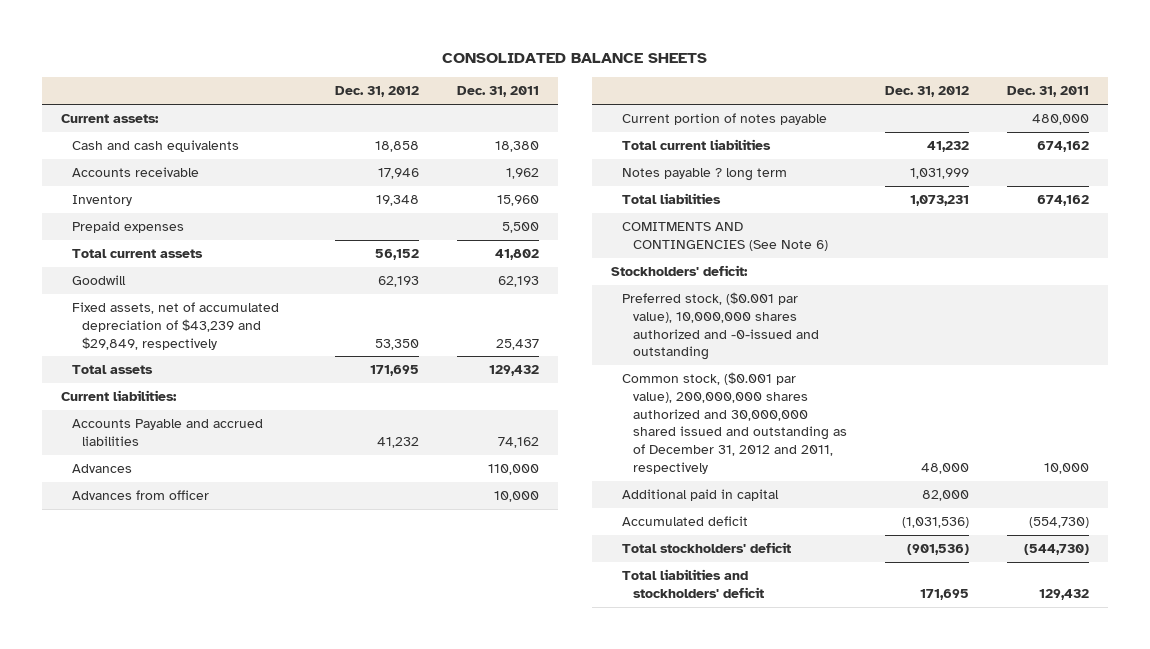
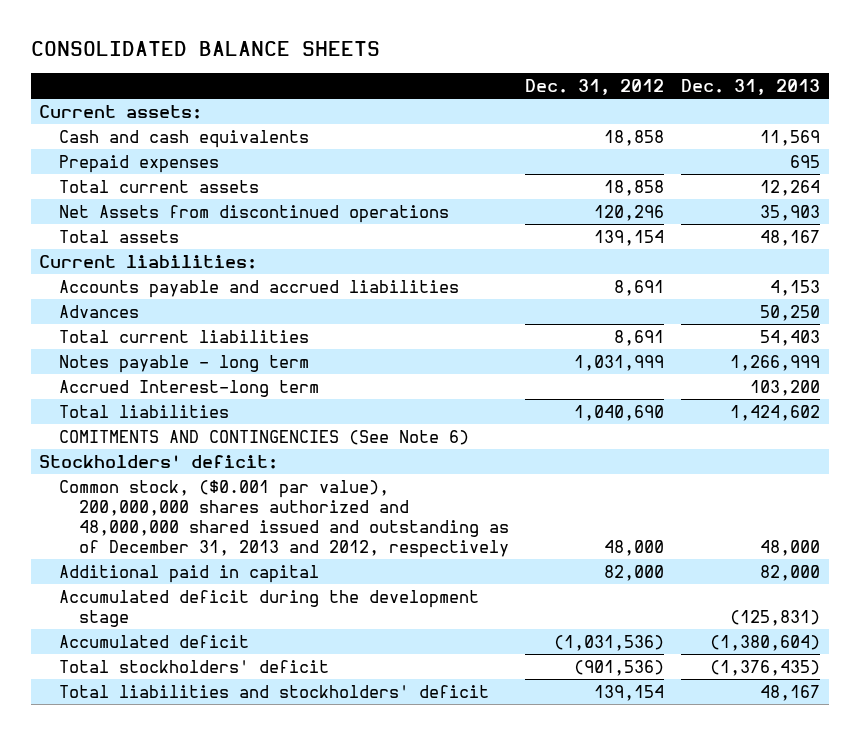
- | Dec. 31, 2012 | Dec. 31, 2011
+ | Dec. 31, 2012 | Dec. 31, 2013
- Accounts receivable | 17,946 | 1,962
- Inventory | 19,348 | 15,960
- Total current assets | 56,152 | 41,802
- Goodwill | 62,193 | 62,193
- Fixed assets, net of accumulated depreciation of $43,239 and $29,849, respectively | 53,350 | 25,437
- Total assets | 171,695 | 129,432
+ Total current assets | 18,858 | 12,264
+ Net Assets from discontinued operations | 120,296 | 35,903
+ Total assets | 139,154 | 48,167
- Accounts Payable and accrued liabilities | 41,232 | 74,162
+ Accounts payable and accrued liabilities | 8,691 | 4,153
- Advances from officer | | 10,000
- Current portion of notes payable | | 480,000
- Total current liabilities | 41,232 | 674,162
- Notes payable ? long term | 1,031,999 |
- Total liabilities | 1,073,231 | 674,162
+ Total current liabilities | 8,691 | 54,403
+ Notes payable - long term | 1,031,999 | 1,266,999
+ Accrued Interest-long term | | 103,200
+ Total liabilities | 1,040,690 | 1,424,602
- Preferred stock, ($0.001 par value), 10,000,000 shares authorized and -0-issued and outstanding
- Common stock, ($0.001 par value), 200,000,000 shares authorized and 30,000,000 shared issued and outstanding as of December 31, 2012 and 2011, respectively | 48,000 | 10,000
+ Common stock, ($0.001 par value), 200,000,000 shares authorized and 48,000,000 shared issued and outstanding as of December 31, 2013 and 2012, respectively | 48,000 | 48,000
+ Accumulated deficit during the development stage | | (125,831)
- Total liabilities and stockholders' deficit | 171,695 | 129,432
+ Total liabilities and stockholders' deficit | 139,154 | 48,167

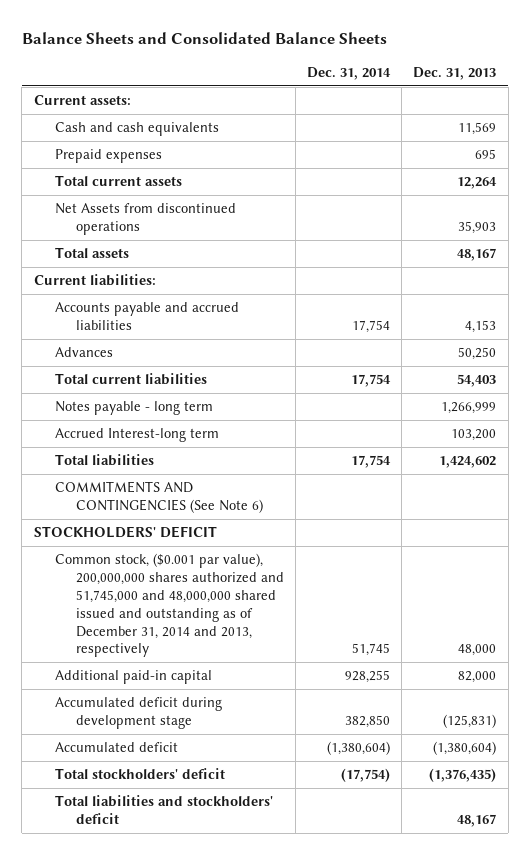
- CONSOLIDATED BALANCE SHEETS
+ Balance Sheets and Consolidated Balance Sheets
- | Dec. 31, 2012 | Dec. 31, 2013
+ | Dec. 31, 2014 | Dec. 31, 2013
- COMITMENTS AND CONTINGENCIES (See Note 6)
- Stockholders' deficit:
- Common stock, ($0.001 par value), 200,000,000 shares authorized and 48,000,000 shared issued and outstanding as of December 31, 2013 and 2012, respectively | 48,000 | 48,000
- Additional paid in capital | 82,000 | 82,000
- Accumulated deficit during the development stage | | (125,831)
+ COMMITMENTS AND CONTINGENCIES (See Note 6)
+ STOCKHOLDERS' DEFICIT
+ Common stock, ($0.001 par value), 200,000,000 shares authorized and 51,745,000 and 48,000,000 shared issued and outstanding as of December 31, 2014 and 2013, respectively | 51,745 | 48,000
+ Additional paid-in capital | 928,255 | 82,000
+ Accumulated deficit during development stage | 382,850 | (125,831)

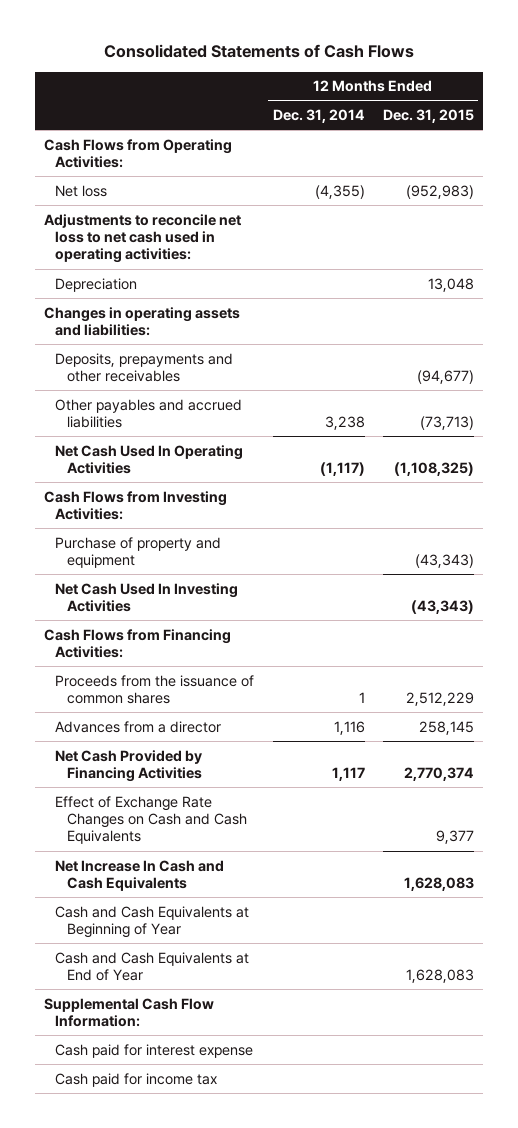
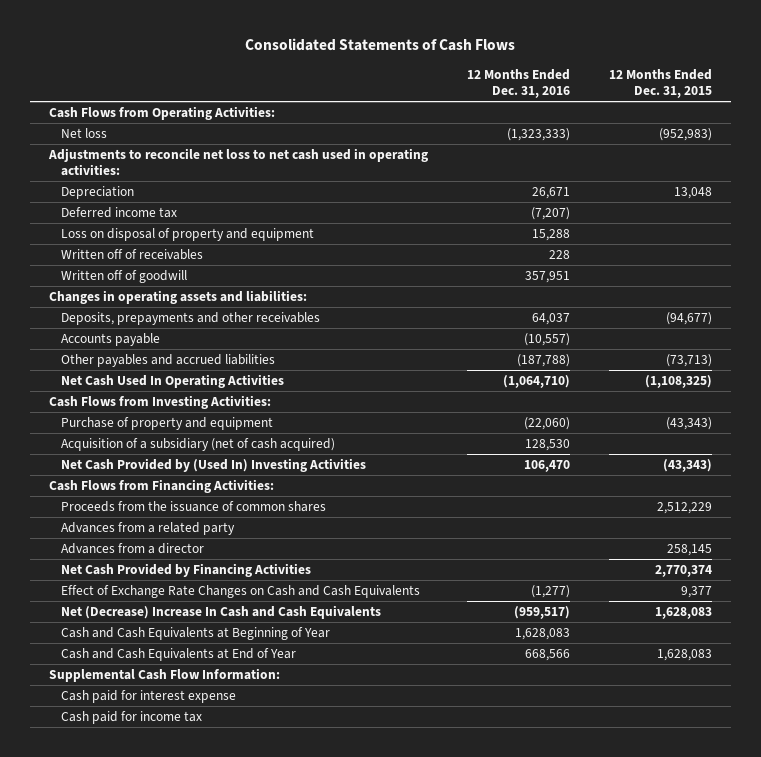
- | 12 Months Ended Dec. 31, 2014 | 12 Months Ended Dec. 31, 2015
+ | 12 Months Ended Dec. 31, 2016 | 12 Months Ended Dec. 31, 2015
+ Deferred income tax | (7,207) |
+ Loss on disposal of property and equipment | 15,288 |
+ Written off of receivables | 228 |
+ Written off of goodwill | 357,951 |
+ Accounts payable | (10,557) |
- Net Cash Used In Investing Activities | | (43,343)
+ Acquisition of a subsidiary (net of cash acquired) | 128,530 |
+ Net Cash Provided by (Used In) Investing Activities | 106,470 | (43,343)
+ Advances from a related party
- Net Increase In Cash and Cash Equivalents | | 1,628,083
+ Net (Decrease) Increase In Cash and Cash Equivalents | (959,517) | 1,628,083

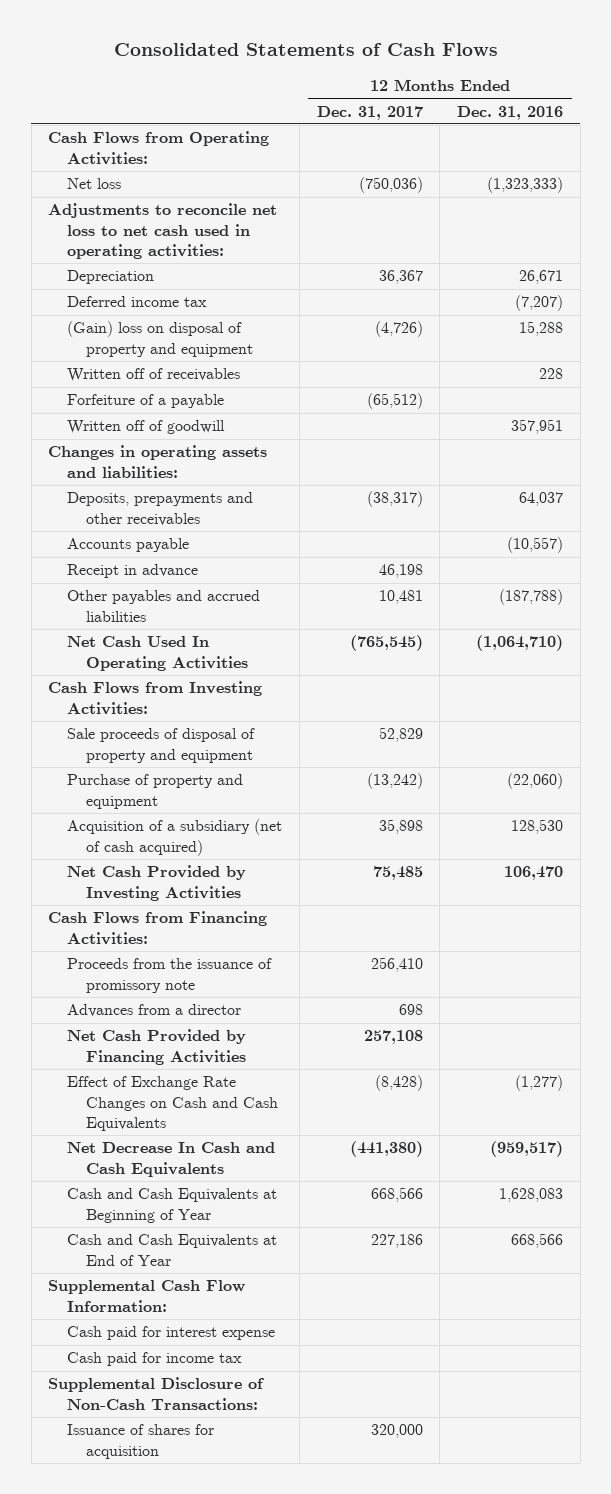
- | 12 Months Ended Dec. 31, 2016 | 12 Months Ended Dec. 31, 2015
+ | 12 Months Ended Dec. 31, 2017 | 12 Months Ended Dec. 31, 2016
- Loss on disposal of property and equipment | 15,288 |
+ (Gain) loss on disposal of property and equipment | (4,726) | 15,288
+ Forfeiture of a payable | (65,512) |
+ Receipt in advance | 46,198 |
+ Sale proceeds of disposal of property and equipment | 52,829 |
- Net Cash Provided by (Used In) Investing Activities | 106,470 | (43,343)
+ Net Cash Provided by Investing Activities | 75,485 | 106,470
- Proceeds from the issuance of common shares | | 2,512,229
- Advances from a related party
+ Proceeds from the issuance of promissory note | 256,410 |
- Net (Decrease) Increase In Cash and Cash Equivalents | (959,517) | 1,628,083
+ Net Decrease In Cash and Cash Equivalents | (441,380) | (959,517)
+ Supplemental Disclosure of Non-Cash Transactions:
+ Issuance of shares for acquisition | 320,000 |

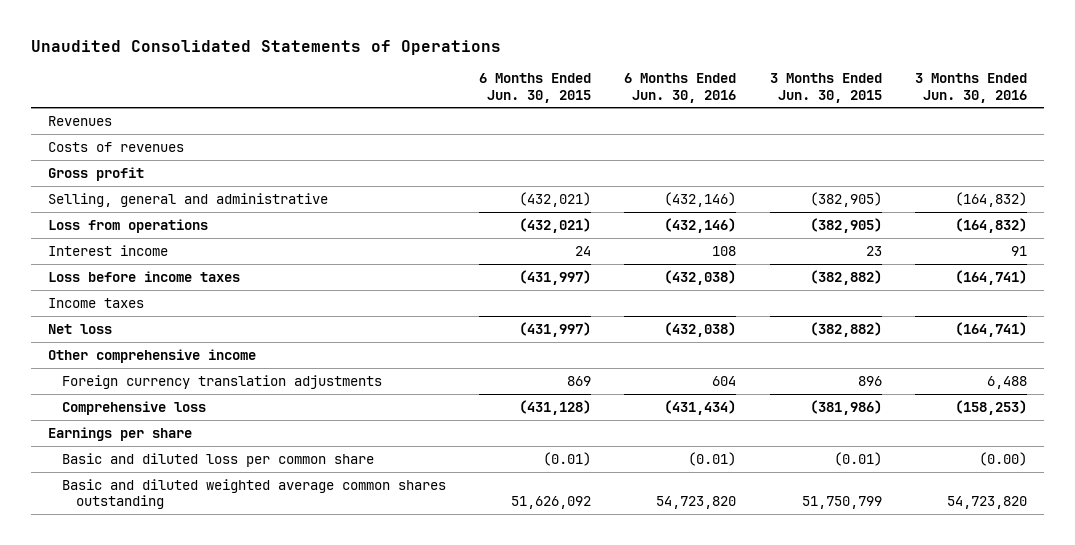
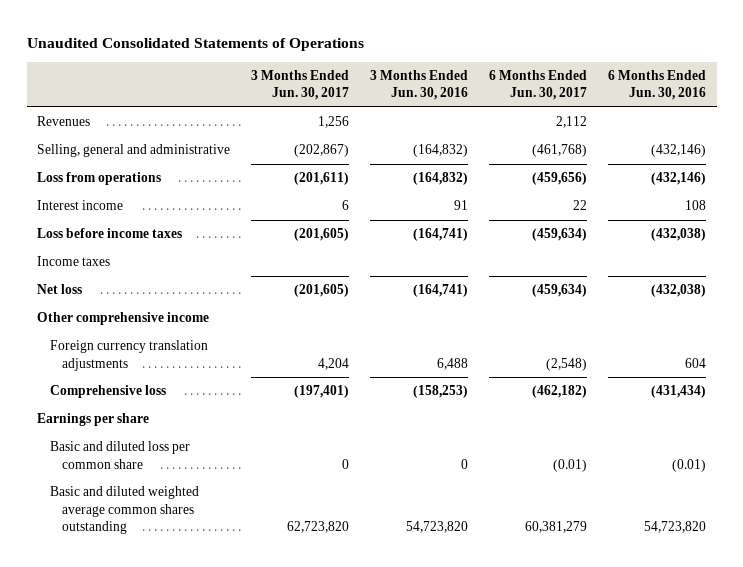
- | 6 Months Ended Jun. 30, 2015 | 6 Months Ended Jun. 30, 2016 | 3 Months Ended Jun. 30, 2015 | 3 Months Ended Jun. 30, 2016
+ | 3 Months Ended Jun. 30, 2017 | 3 Months Ended Jun. 30, 2016 | 6 Months Ended Jun. 30, 2017 | 6 Months Ended Jun. 30, 2016
- Costs of revenues
- Gross profit
- Basic and diluted loss per common share | (0.01) | (0.01) | (0.01) | (0.00)
+ Basic and diluted loss per common share | 0 | 0 | (0.01) | (0.01)

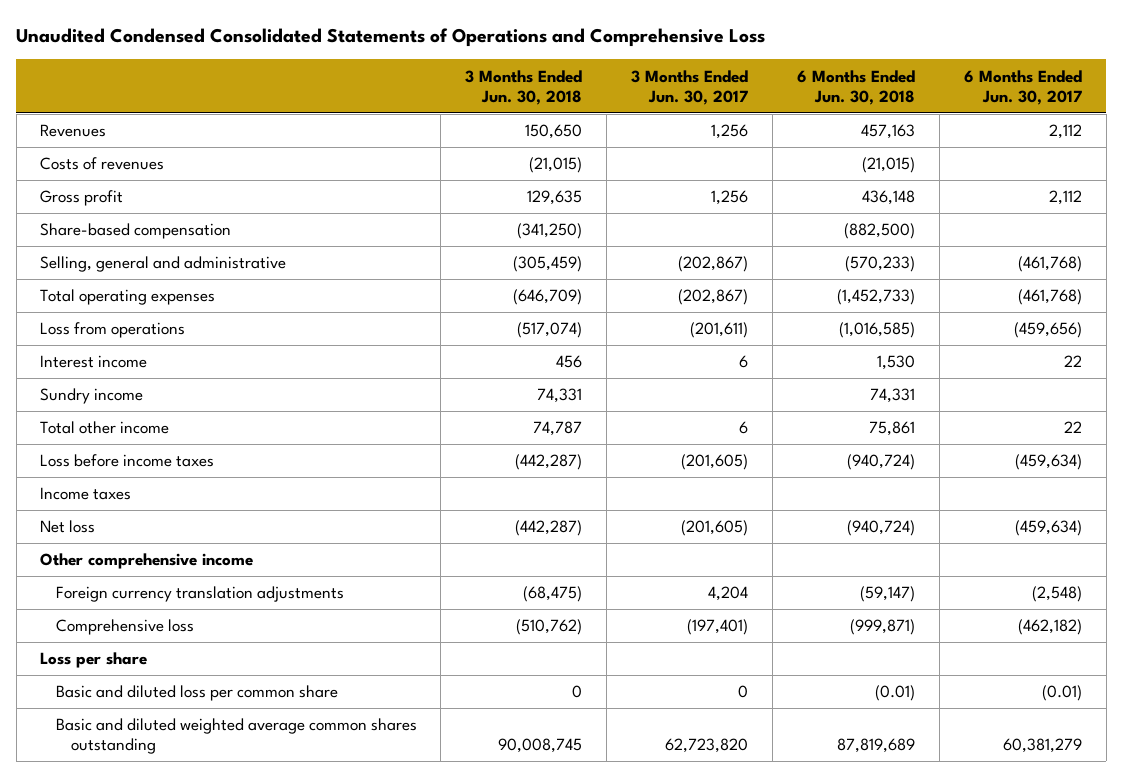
- Unaudited Consolidated Statements of Operations
+ Unaudited Condensed Consolidated Statements of Operations and Comprehensive Loss
- | 3 Months Ended Jun. 30, 2017 | 3 Months Ended Jun. 30, 2016 | 6 Months Ended Jun. 30, 2017 | 6 Months Ended Jun. 30, 2016
+ | 3 Months Ended Jun. 30, 2018 | 3 Months Ended Jun. 30, 2017 | 6 Months Ended Jun. 30, 2018 | 6 Months Ended Jun. 30, 2017
+ Costs of revenues | (21,015) | | (21,015) |
+ Gross profit | 129,635 | 1,256 | 436,148 | 2,112
+ Share-based compensation | (341,250) | | (882,500) |
+ Total operating expenses | (646,709) | (202,867) | (1,452,733) | (461,768)
+ Sundry income | 74,331 | | 74,331 |
+ Total other income | 74,787 | 6 | 75,861 | 22
- Earnings per share
+ Loss per share

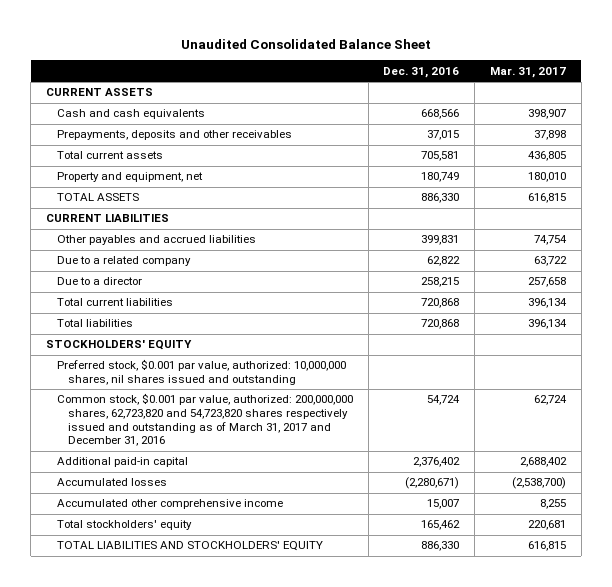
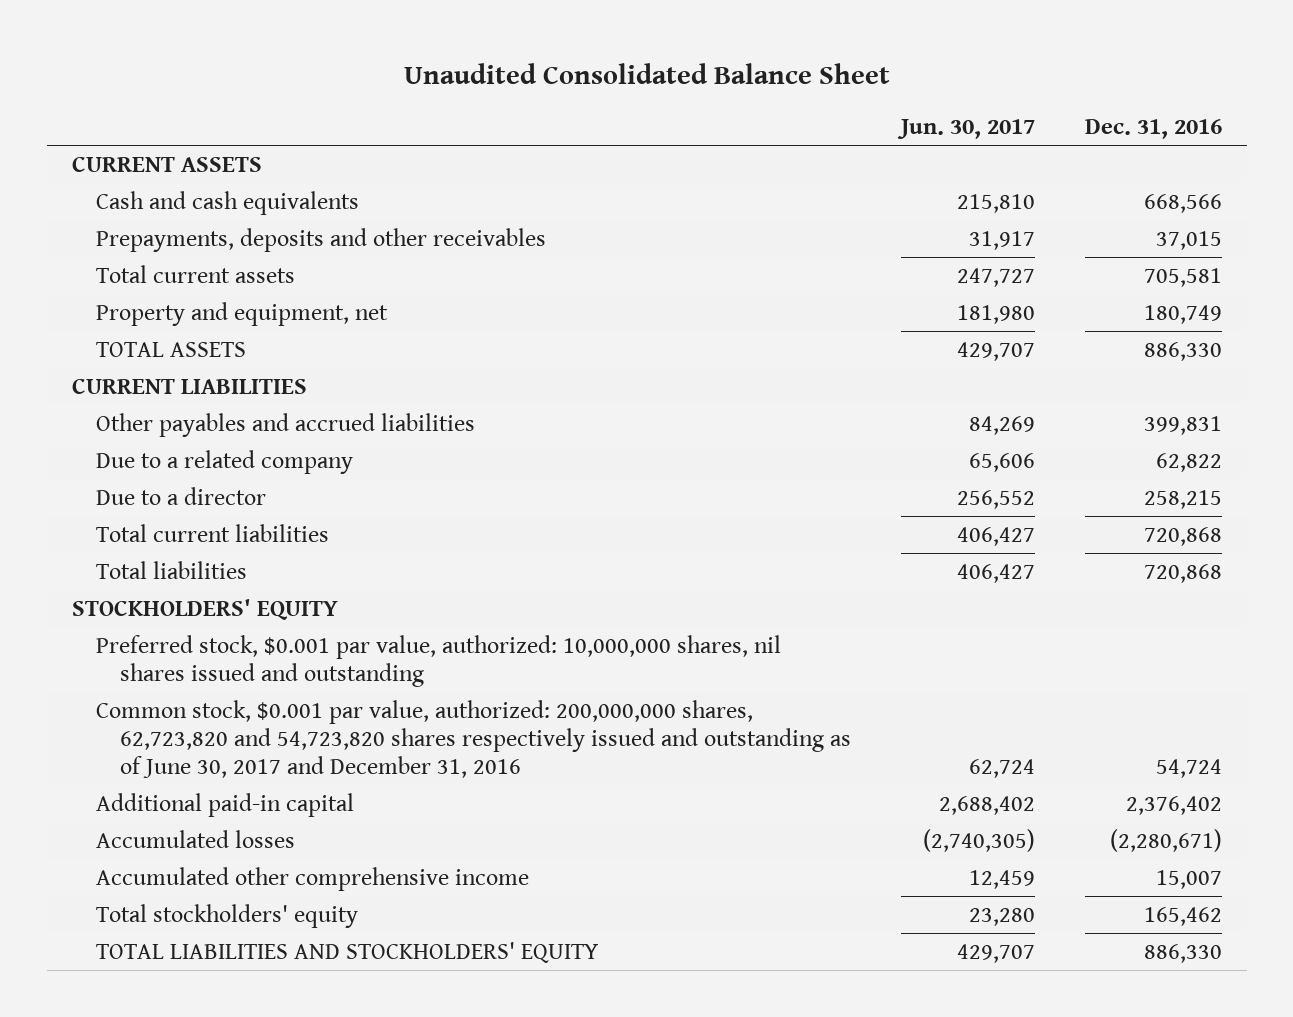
- | Dec. 31, 2016 | Mar. 31, 2017
+ | Jun. 30, 2017 | Dec. 31, 2016
- Common stock, $0.001 par value, authorized: 200,000,000 shares, 62,723,820 and 54,723,820 shares respectively issued and outstanding as of March 31, 2017 and December 31, 2016 | 54,724 | 62,724
+ Common stock, $0.001 par value, authorized: 200,000,000 shares, 62,723,820 and 54,723,820 shares respectively issued and outstanding as of June 30, 2017 and December 31, 2016 | 62,724 | 54,724

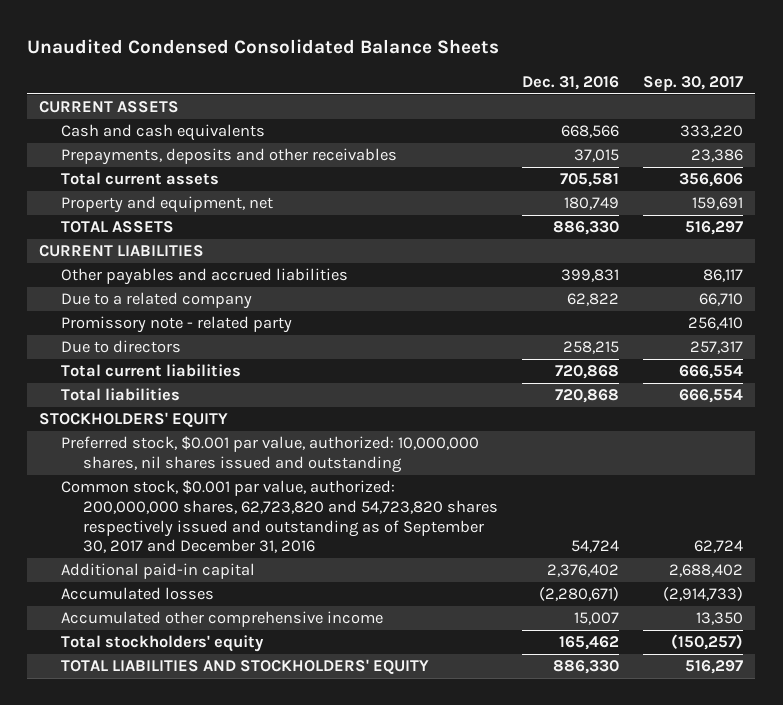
- Unaudited Consolidated Balance Sheet
+ Unaudited Condensed Consolidated Balance Sheets
- | Jun. 30, 2017 | Dec. 31, 2016
+ | Dec. 31, 2016 | Sep. 30, 2017
- Due to a director | 256,552 | 258,215
+ Promissory note - related party | | 256,410
+ Due to directors | 258,215 | 257,317
- Common stock, $0.001 par value, authorized: 200,000,000 shares, 62,723,820 and 54,723,820 shares respectively issued and outstanding as of June 30, 2017 and December 31, 2016 | 62,724 | 54,724
+ Common stock, $0.001 par value, authorized: 200,000,000 shares, 62,723,820 and 54,723,820 shares respectively issued and outstanding as of September 30, 2017 and December 31, 2016 | 54,724 | 62,724

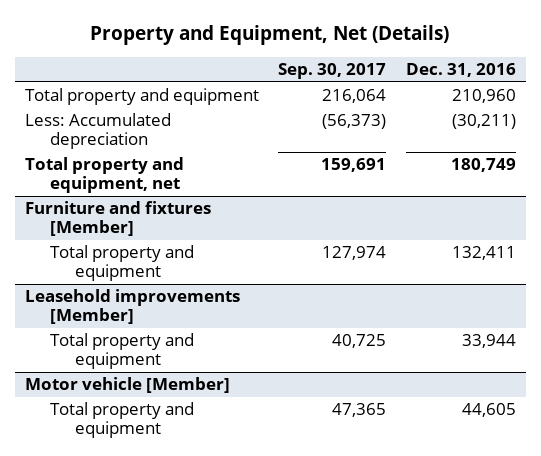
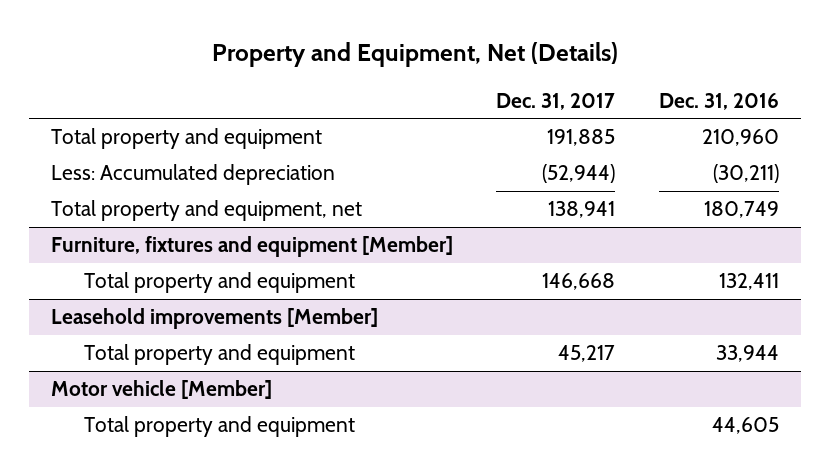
- | Sep. 30, 2017 | Dec. 31, 2016
+ | Dec. 31, 2017 | Dec. 31, 2016
- Furniture and fixtures [Member]
+ Furniture, fixtures and equipment [Member]

